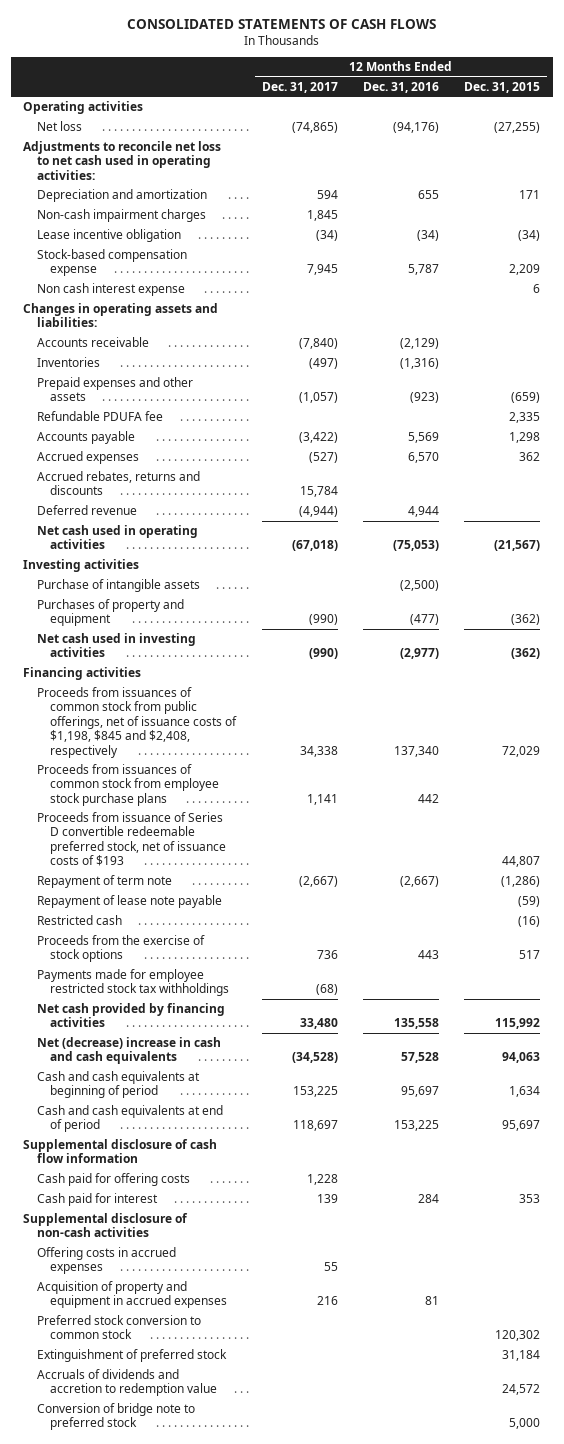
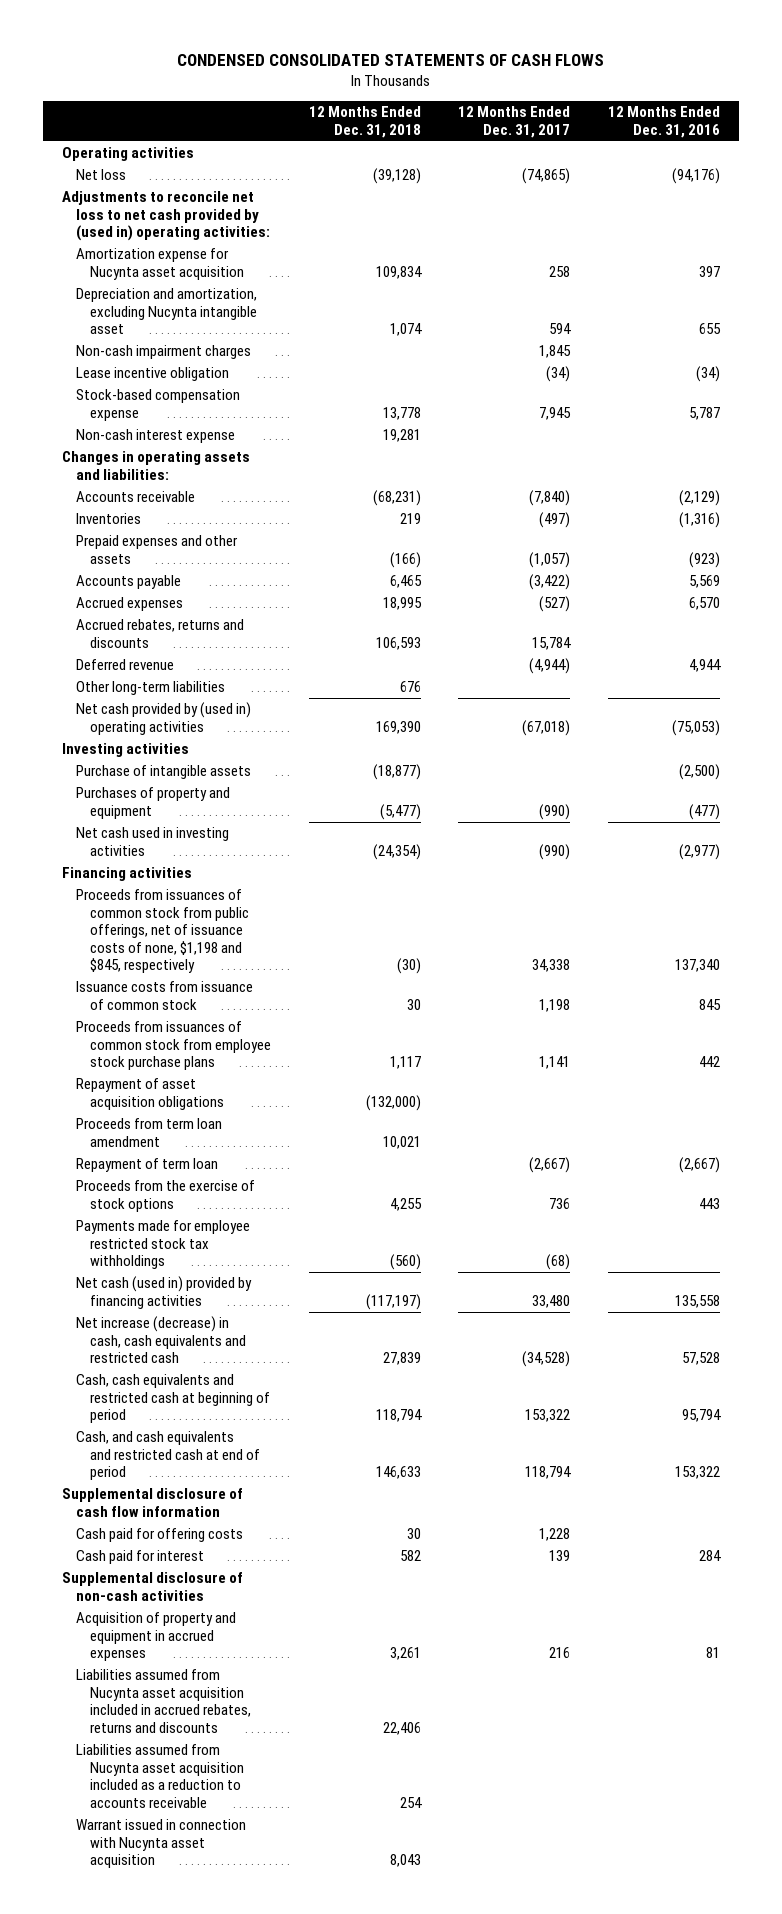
- CONSOLIDATED STATEMENTS OF CASH FLOWS
+ CONDENSED CONSOLIDATED STATEMENTS OF CASH FLOWS
- | 12 Months Ended Dec. 31, 2017 | 12 Months Ended Dec. 31, 2016 | 12 Months Ended Dec. 31, 2015
+ | 12 Months Ended Dec. 31, 2018 | 12 Months Ended Dec. 31, 2017 | 12 Months Ended Dec. 31, 2016
- Adjustments to reconcile net loss to net cash used in operating activities:
- Depreciation and amortization | 594 | 655 | 171
+ Adjustments to reconcile net loss to net cash provided by (used in) operating activities:
+ Amortization expense for Nucynta asset acquisition | 109,834 | 258 | 397
+ Depreciation and amortization, excluding Nucynta intangible asset | 1,074 | 594 | 655
- Non cash interest expense | | | 6
+ Non-cash interest expense | 19,281 | |
- Refundable PDUFA fee | | | 2,335
- Net cash used in operating activities | (67,018) | (75,053) | (21,567)
+ Other long-term liabilities | 676 | |
+ Net cash provided by (used in) operating activities | 169,390 | (67,018) | (75,053)
- Proceeds from issuances of common stock from public offerings, net of issuance costs of $1,198, $845 and $2,408, respectively | 34,338 | 137,340 | 72,029
+ Proceeds from issuances of common stock from public offerings, net of issuance costs of none, $1,198 and $845, respectively | (30) | 34,338 | 137,340
+ Issuance costs from issuance of common stock | 30 | 1,198 | 845
- Proceeds from issuance of Series D convertible redeemable preferred stock, net of issuance costs of $193 | | | 44,807
- Repayment of term note | (2,667) | (2,667) | (1,286)
- Repayment of lease note payable | | | (59)
- Restricted cash | | | (16)
+ Repayment of asset acquisition obligations | (132,000) | |
+ Proceeds from term loan amendment | 10,021 | |
+ Repayment of term loan | | (2,667) | (2,667)
- Net cash provided by financing activities | 33,480 | 135,558 | 115,992
- Net (decrease) increase in cash and cash equivalents | (34,528) | 57,528 | 94,063
- Cash and cash equivalents at beginning of period | 153,225 | 95,697 | 1,634
- Cash and cash equivalents at end of period | 118,697 | 153,225 | 95,697
+ Net cash (used in) provided by financing activities | (117,197) | 33,480 | 135,558
+ Net increase (decrease) in cash, cash equivalents and restricted cash | 27,839 | (34,528) | 57,528
+ Cash, cash equivalents and restricted cash at beginning of period | 118,794 | 153,322 | 95,794
+ Cash, and cash equivalents and restricted cash at end of period | 146,633 | 118,794 | 153,322
- Offering costs in accrued expenses | 55 | |
- Preferred stock conversion to common stock | | | 120,302
- Extinguishment of preferred stock | | | 31,184
- Accruals of dividends and accretion to redemption value | | | 24,572
- Conversion of bridge note to preferred stock | | | 5,000
+ Liabilities assumed from Nucynta asset acquisition included in accrued rebates, returns and discounts | 22,406 | |
+ Liabilities assumed from Nucynta asset acquisition included as a reduction to accounts receivable | 254 | |
+ Warrant issued in connection with Nucynta asset acquisition | 8,043 | |

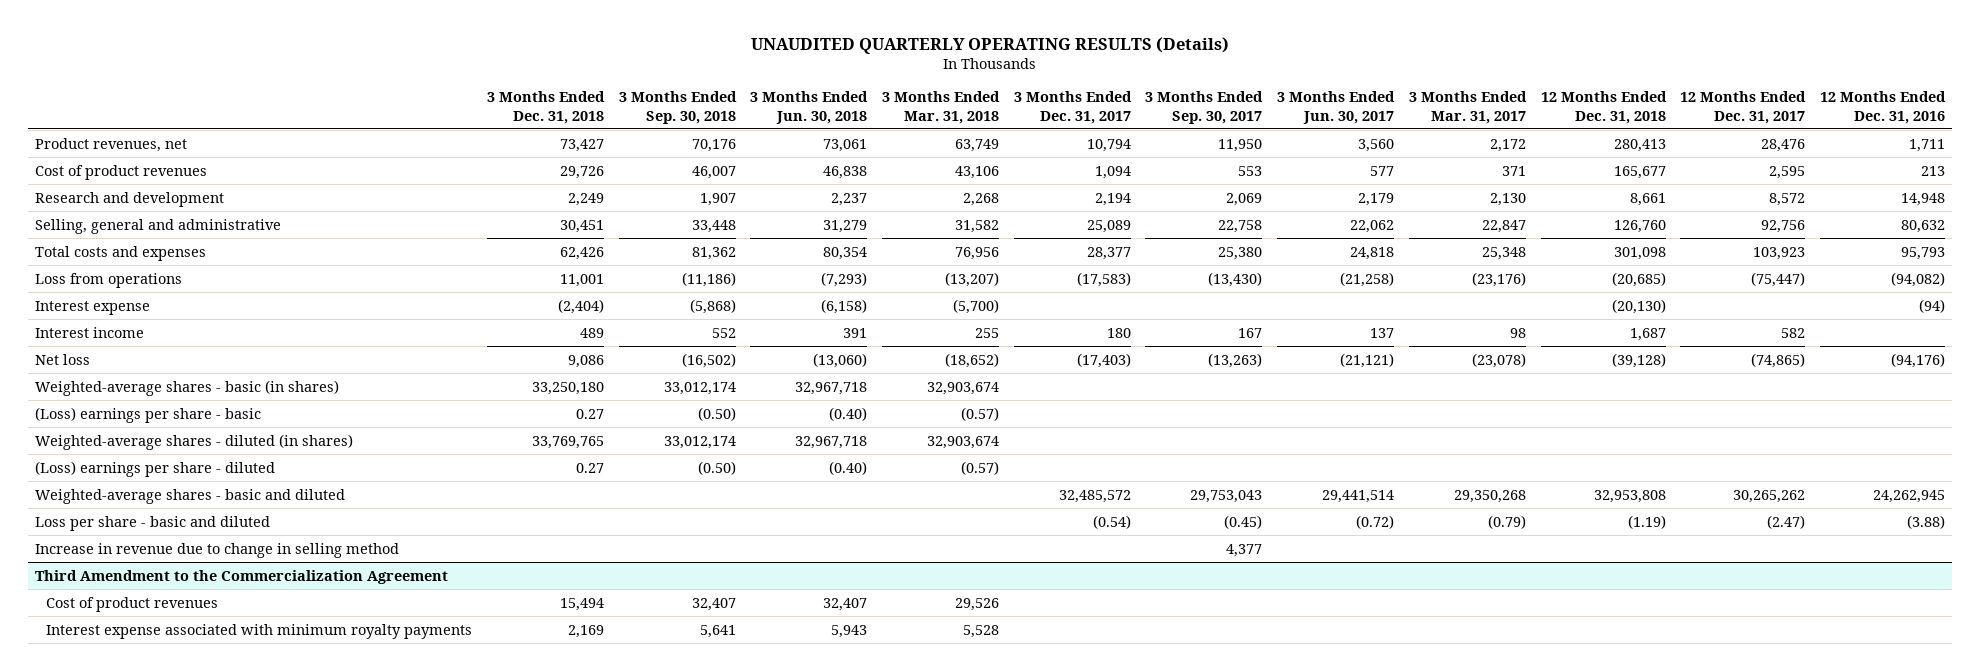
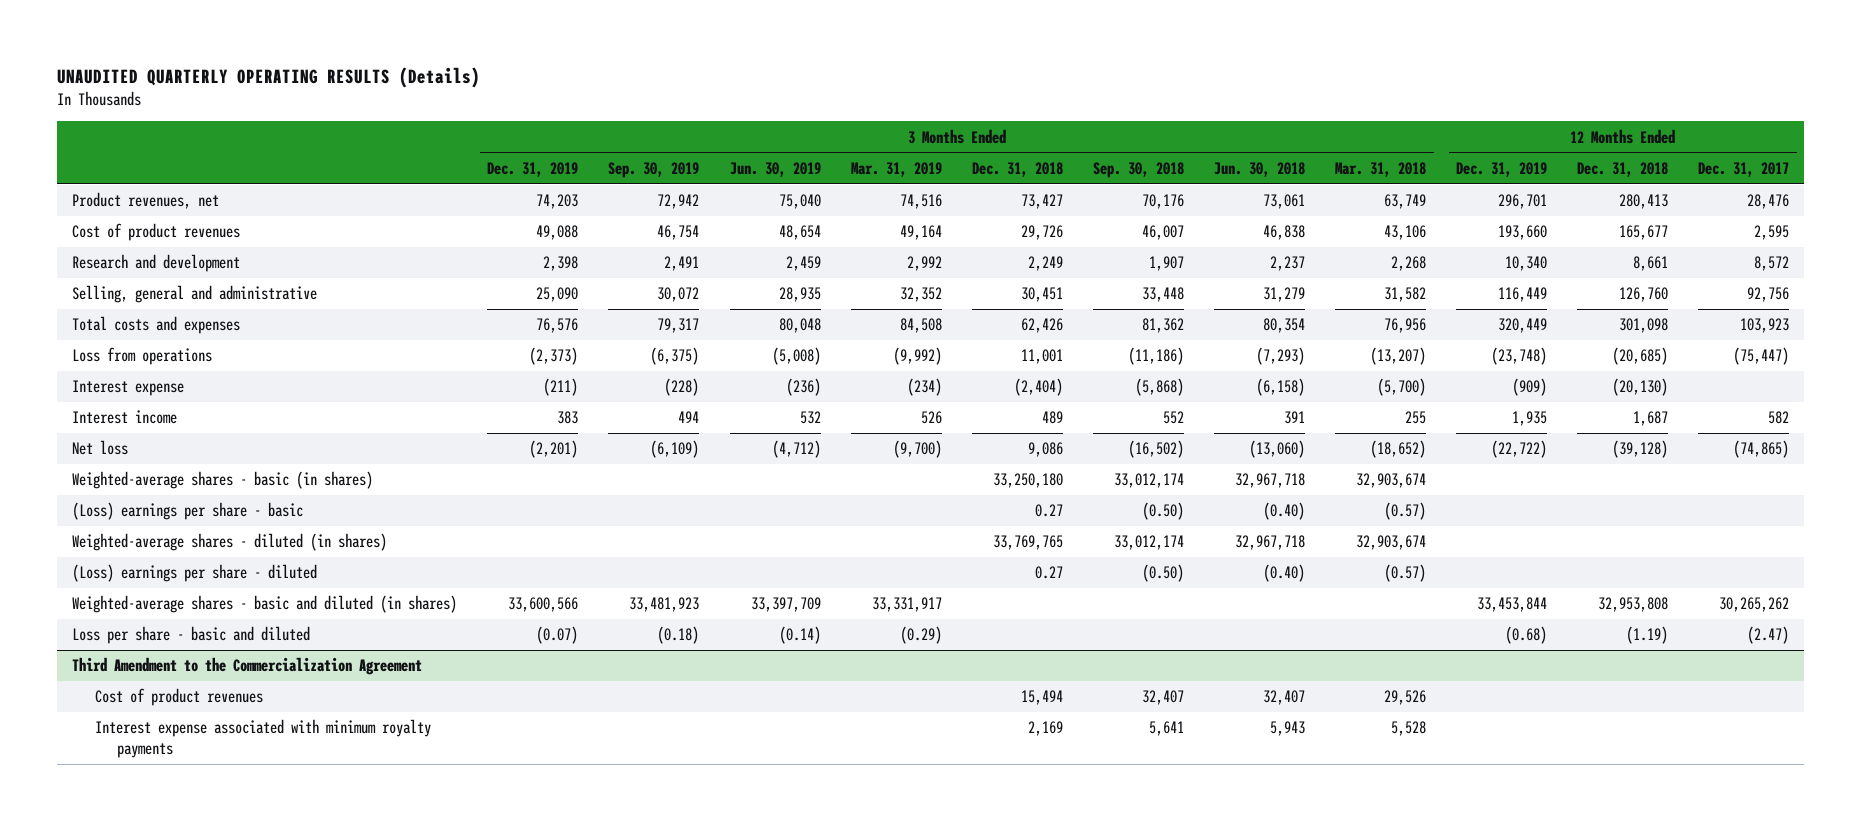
- | 3 Months Ended Dec. 31, 2018 | 3 Months Ended Sep. 30, 2018 | 3 Months Ended Jun. 30, 2018 | 3 Months Ended Mar. 31, 2018 | 3 Months Ended Dec. 31, 2017 | 3 Months Ended Sep. 30, 2017 | 3 Months Ended Jun. 30, 2017 | 3 Months Ended Mar. 31, 2017 | 12 Months Ended Dec. 31, 2018 | 12 Months Ended Dec. 31, 2017 | 12 Months Ended Dec. 31, 2016
+ | 3 Months Ended Dec. 31, 2019 | 3 Months Ended Sep. 30, 2019 | 3 Months Ended Jun. 30, 2019 | 3 Months Ended Mar. 31, 2019 | 3 Months Ended Dec. 31, 2018 | 3 Months Ended Sep. 30, 2018 | 3 Months Ended Jun. 30, 2018 | 3 Months Ended Mar. 31, 2018 | 12 Months Ended Dec. 31, 2019 | 12 Months Ended Dec. 31, 2018 | 12 Months Ended Dec. 31, 2017
- Weighted-average shares - basic and diluted | | | | | 32,485,572 | 29,753,043 | 29,441,514 | 29,350,268 | 32,953,808 | 30,265,262 | 24,262,945
+ Weighted-average shares - basic and diluted (in shares) | 33,600,566 | 33,481,923 | 33,397,709 | 33,331,917 | | | | | 33,453,844 | 32,953,808 | 30,265,262
- Increase in revenue due to change in selling method | | | | | | 4,377 | | | | |

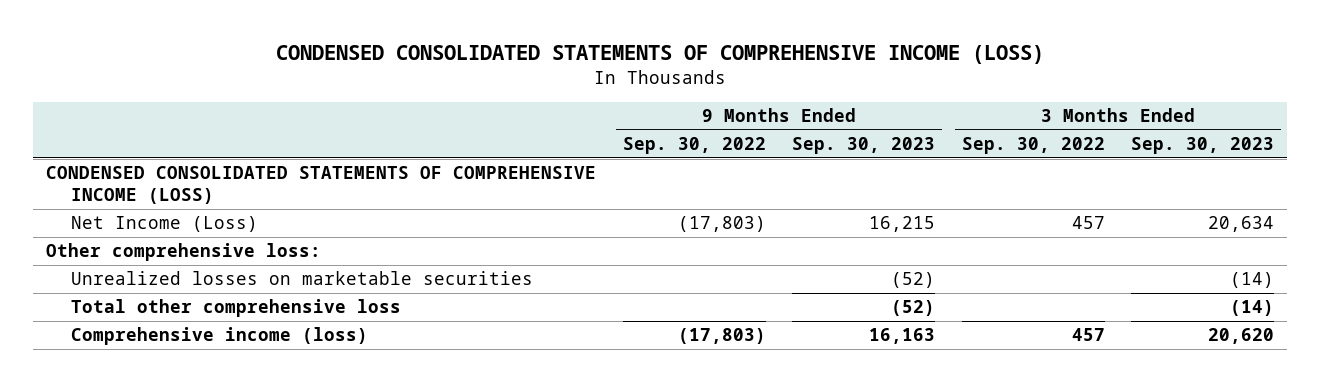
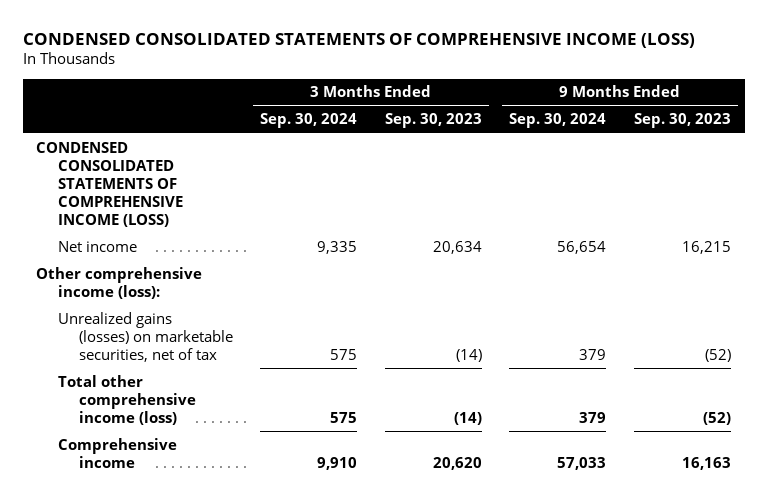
- | 9 Months Ended Sep. 30, 2022 | 9 Months Ended Sep. 30, 2023 | 3 Months Ended Sep. 30, 2022 | 3 Months Ended Sep. 30, 2023
+ | 3 Months Ended Sep. 30, 2024 | 3 Months Ended Sep. 30, 2023 | 9 Months Ended Sep. 30, 2024 | 9 Months Ended Sep. 30, 2023
- Net Income (Loss) | (17,803) | 16,215 | 457 | 20,634
- Other comprehensive loss:
- Unrealized losses on marketable securities | | (52) | | (14)
- Total other comprehensive loss | | (52) | | (14)
- Comprehensive income (loss) | (17,803) | 16,163 | 457 | 20,620
+ Net income | 9,335 | 20,634 | 56,654 | 16,215
+ Other comprehensive income (loss):
+ Unrealized gains (losses) on marketable securities, net of tax | 575 | (14) | 379 | (52)
+ Total other comprehensive income (loss) | 575 | (14) | 379 | (52)
+ Comprehensive income | 9,910 | 20,620 | 57,033 | 16,163

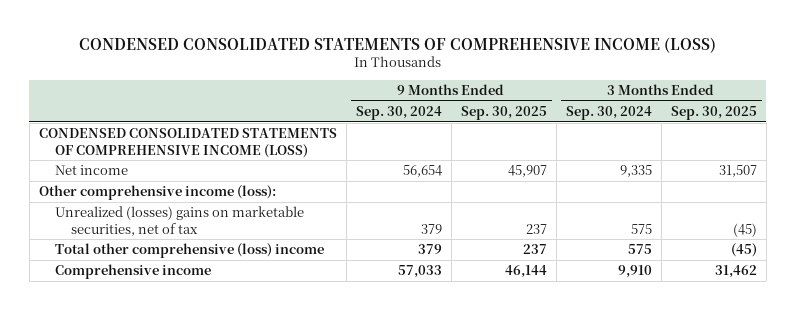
- | 3 Months Ended Sep. 30, 2024 | 3 Months Ended Sep. 30, 2023 | 9 Months Ended Sep. 30, 2024 | 9 Months Ended Sep. 30, 2023
+ | 9 Months Ended Sep. 30, 2024 | 9 Months Ended Sep. 30, 2025 | 3 Months Ended Sep. 30, 2024 | 3 Months Ended Sep. 30, 2025
- Unrealized gains (losses) on marketable securities, net of tax | 575 | (14) | 379 | (52)
- Total other comprehensive income (loss) | 575 | (14) | 379 | (52)
+ Unrealized (losses) gains on marketable securities, net of tax | 379 | 237 | 575 | (45)
+ Total other comprehensive (loss) income | 379 | 237 | 575 | (45)

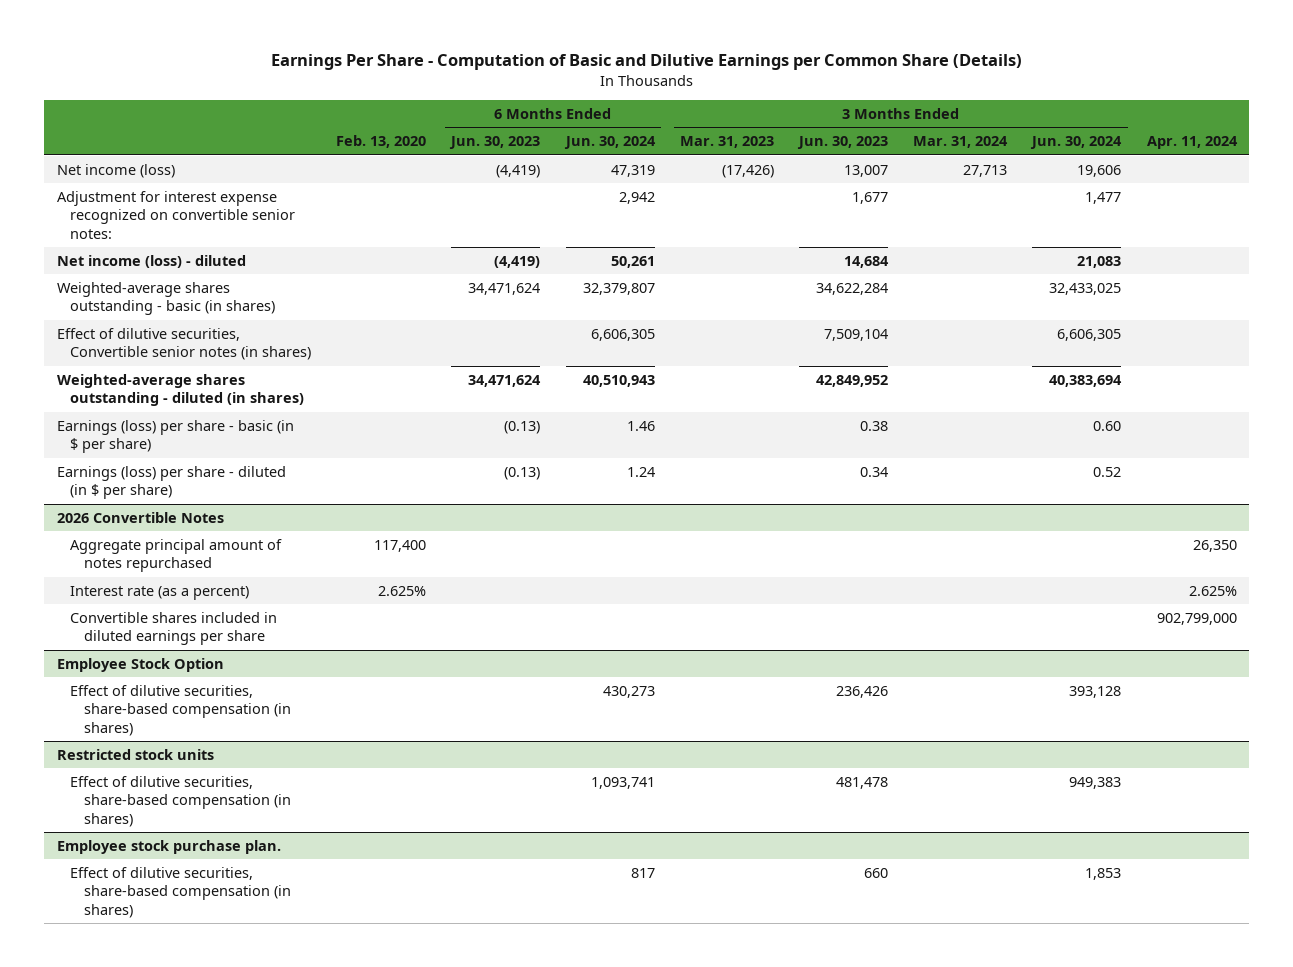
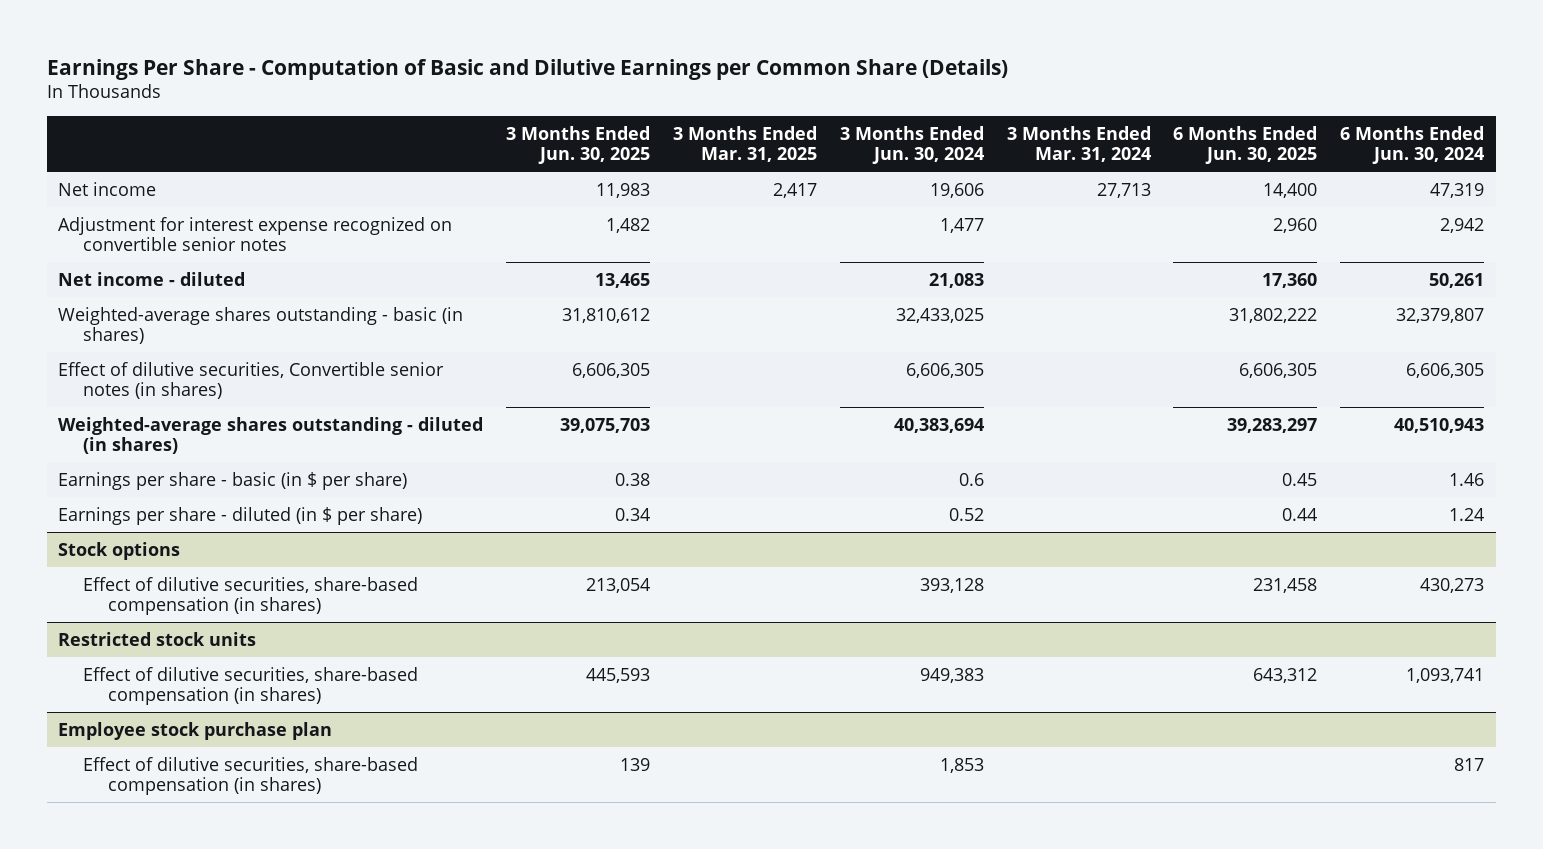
- | Feb. 13, 2020 | 6 Months Ended Jun. 30, 2023 | 6 Months Ended Jun. 30, 2024 | 3 Months Ended Mar. 31, 2023 | 3 Months Ended Jun. 30, 2023 | 3 Months Ended Mar. 31, 2024 | 3 Months Ended Jun. 30, 2024 | Apr. 11, 2024
+ | 3 Months Ended Jun. 30, 2025 | 3 Months Ended Mar. 31, 2025 | 3 Months Ended Jun. 30, 2024 | 3 Months Ended Mar. 31, 2024 | 6 Months Ended Jun. 30, 2025 | 6 Months Ended Jun. 30, 2024
- Net income (loss) | | (4,419) | 47,319 | (17,426) | 13,007 | 27,713 | 19,606 |
- Adjustment for interest expense recognized on convertible senior notes: | | | 2,942 | | 1,677 | | 1,477 |
- Net income (loss) - diluted | | (4,419) | 50,261 | | 14,684 | | 21,083 |
+ Net income | 11,983 | 2,417 | 19,606 | 27,713 | 14,400 | 47,319
+ Adjustment for interest expense recognized on convertible senior notes | 1,482 | | 1,477 | | 2,960 | 2,942
+ Net income - diluted | 13,465 | | 21,083 | | 17,360 | 50,261
- Earnings (loss) per share - basic (in $ per share) | | (0.13) | 1.46 | | 0.38 | | 0.60 |
- Earnings (loss) per share - diluted (in $ per share) | | (0.13) | 1.24 | | 0.34 | | 0.52 |
- 2026 Convertible Notes
- Aggregate principal amount of notes repurchased | 117,400 | | | | | | | 26,350
- Interest rate (as a percent) | 2.625% | | | | | | | 2.625%
- Convertible shares included in diluted earnings per share | | | | | | | | 902,799,000
- Employee Stock Option
+ Earnings per share - basic (in $ per share) | 0.38 | | 0.6 | | 0.45 | 1.46
+ Earnings per share - diluted (in $ per share) | 0.34 | | 0.52 | | 0.44 | 1.24
+ Stock options
- Employee stock purchase plan.
+ Employee stock purchase plan

